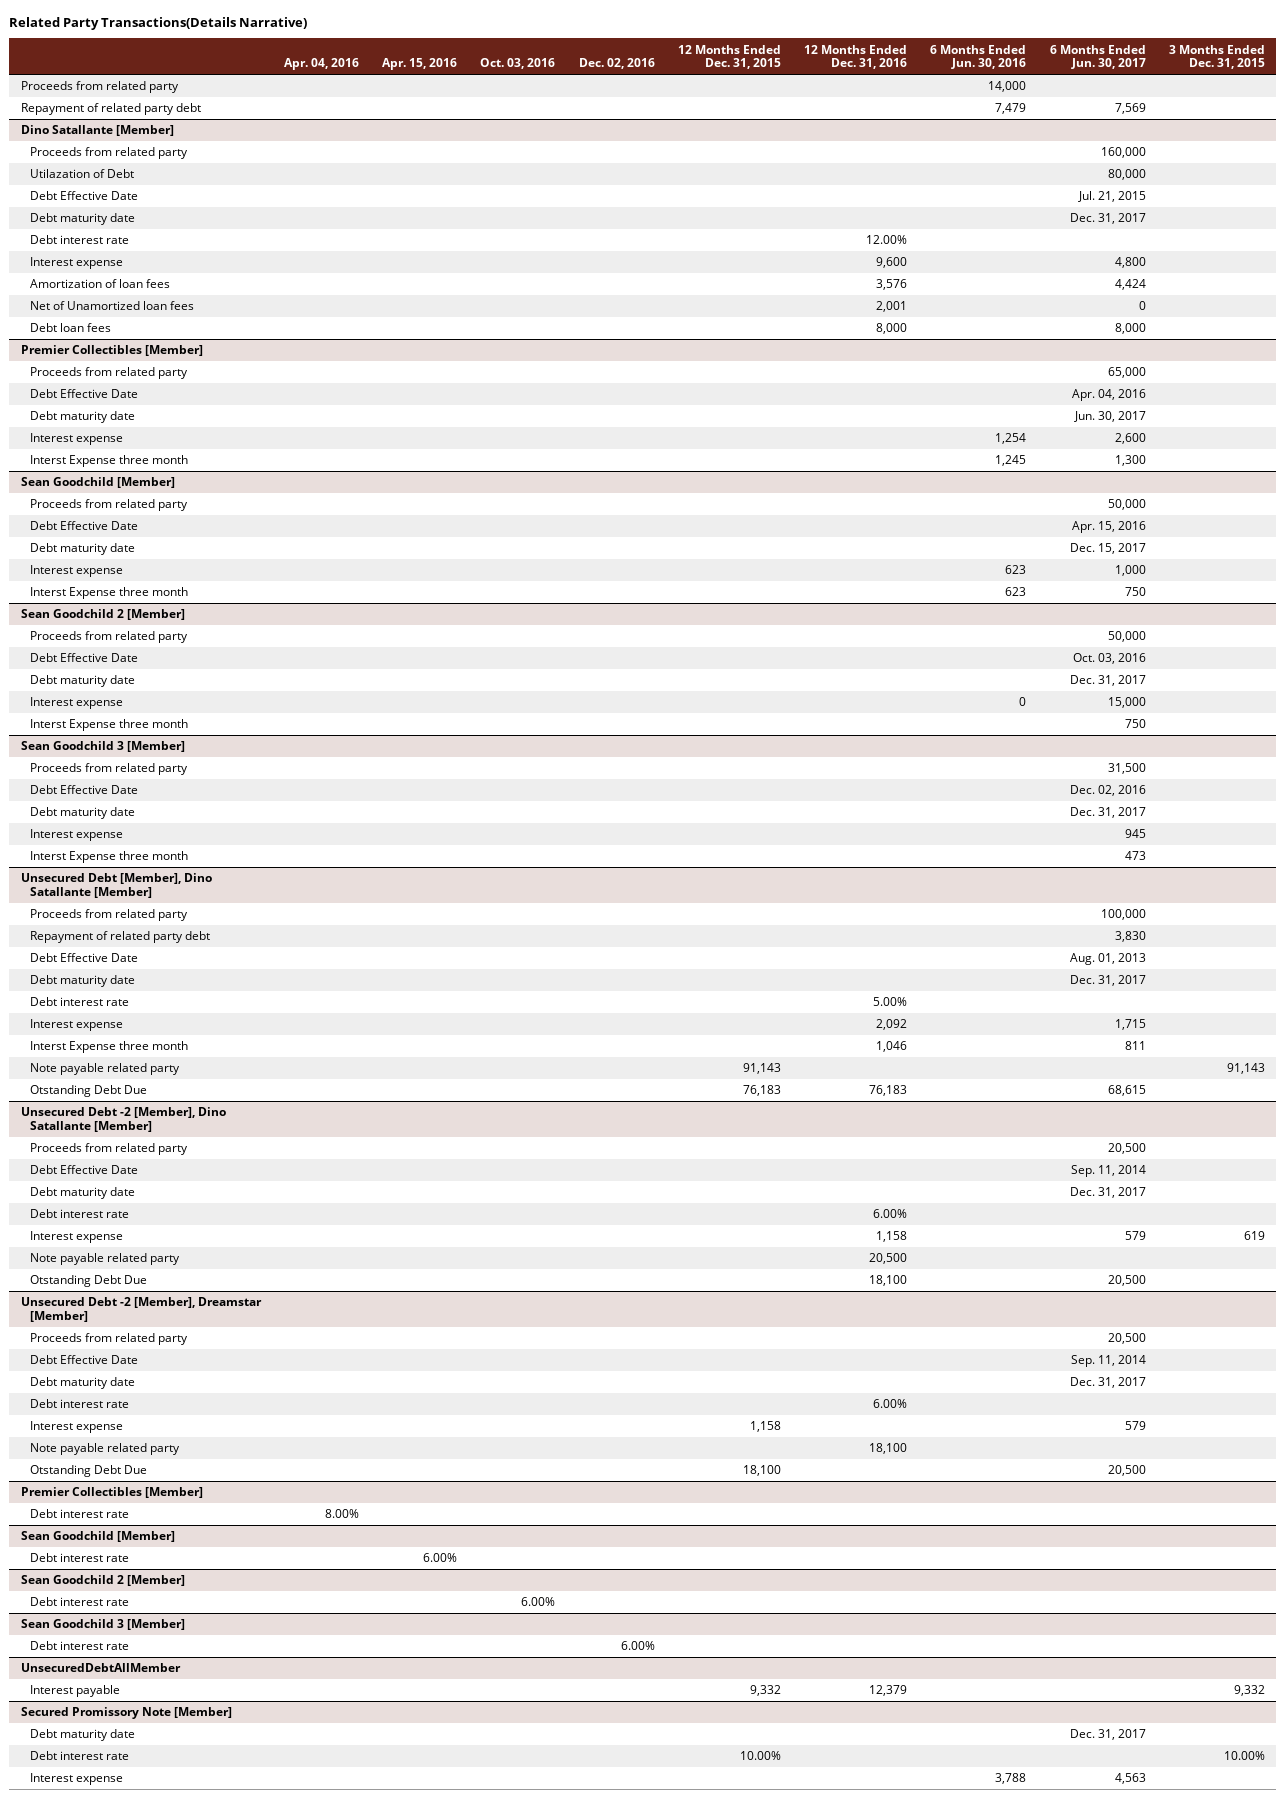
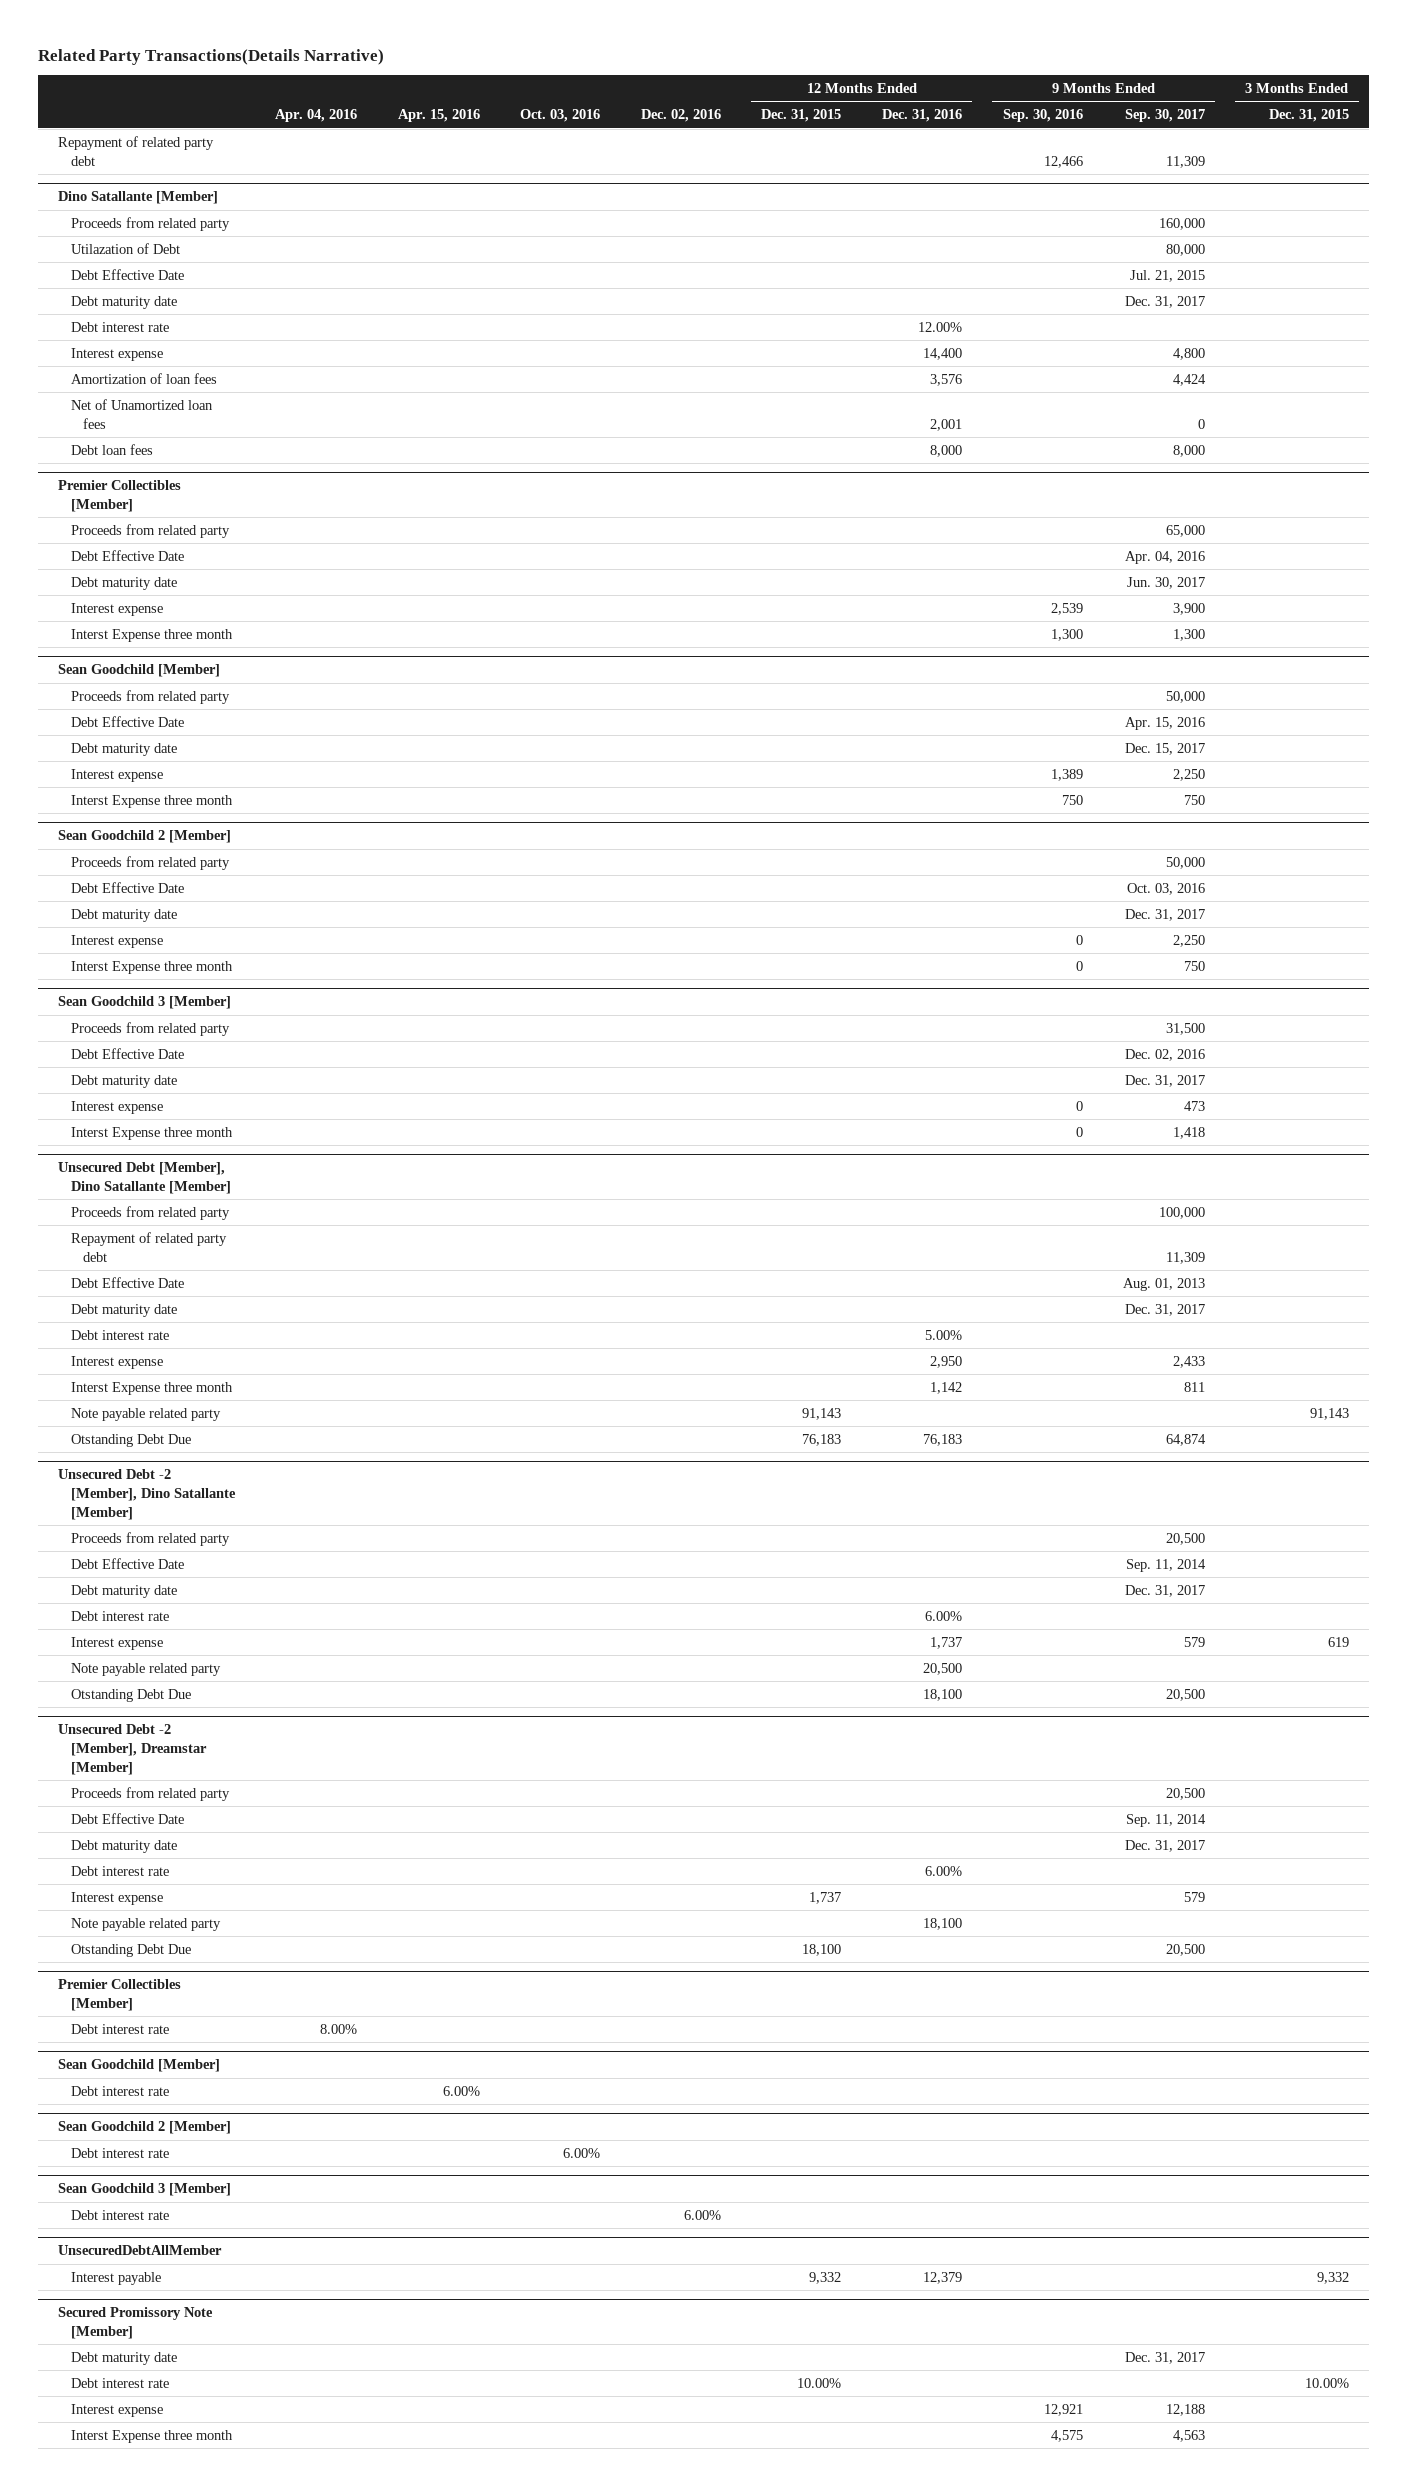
- | Apr. 04, 2016 | Apr. 15, 2016 | Oct. 03, 2016 | Dec. 02, 2016 | 12 Months Ended Dec. 31, 2015 | 12 Months Ended Dec. 31, 2016 | 6 Months Ended Jun. 30, 2016 | 6 Months Ended Jun. 30, 2017 | 3 Months Ended Dec. 31, 2015
+ | Apr. 04, 2016 | Apr. 15, 2016 | Oct. 03, 2016 | Dec. 02, 2016 | 12 Months Ended Dec. 31, 2015 | 12 Months Ended Dec. 31, 2016 | 9 Months Ended Sep. 30, 2016 | 9 Months Ended Sep. 30, 2017 | 3 Months Ended Dec. 31, 2015
- Proceeds from related party | | | | | | | 14,000 | |
@ Dino Satallante [Member]
- Interest expense | | | | | | 9,600 | | 4,800 |
+ Interest expense | | | | | | 14,400 | | 4,800 |
@ Unsecured Debt [Member], Dino Satallante [Member]
- Interest expense | | | | | | 2,092 | | 1,715 |
- Interst Expense three month | | | | | | 1,046 | | 811 |
+ Interest expense | | | | | | 2,950 | | 2,433 |
+ Interst Expense three month | | | | | | 1,142 | | 811 |
@ Unsecured Debt -2 [Member], Dino Satallante [Member]
- Interest expense | | | | | | 1,158 | | 579 | 619
+ Interest expense | | | | | | 1,737 | | 579 | 619
@ Unsecured Debt -2 [Member], Dreamstar [Member]
- Interest expense | | | | | 1,158 | | | 579 |
+ Interest expense | | | | | 1,737 | | | 579 |
@ Secured Promissory Note [Member]
+ Interst Expense three month | | | | | | | 4,575 | 4,563 |

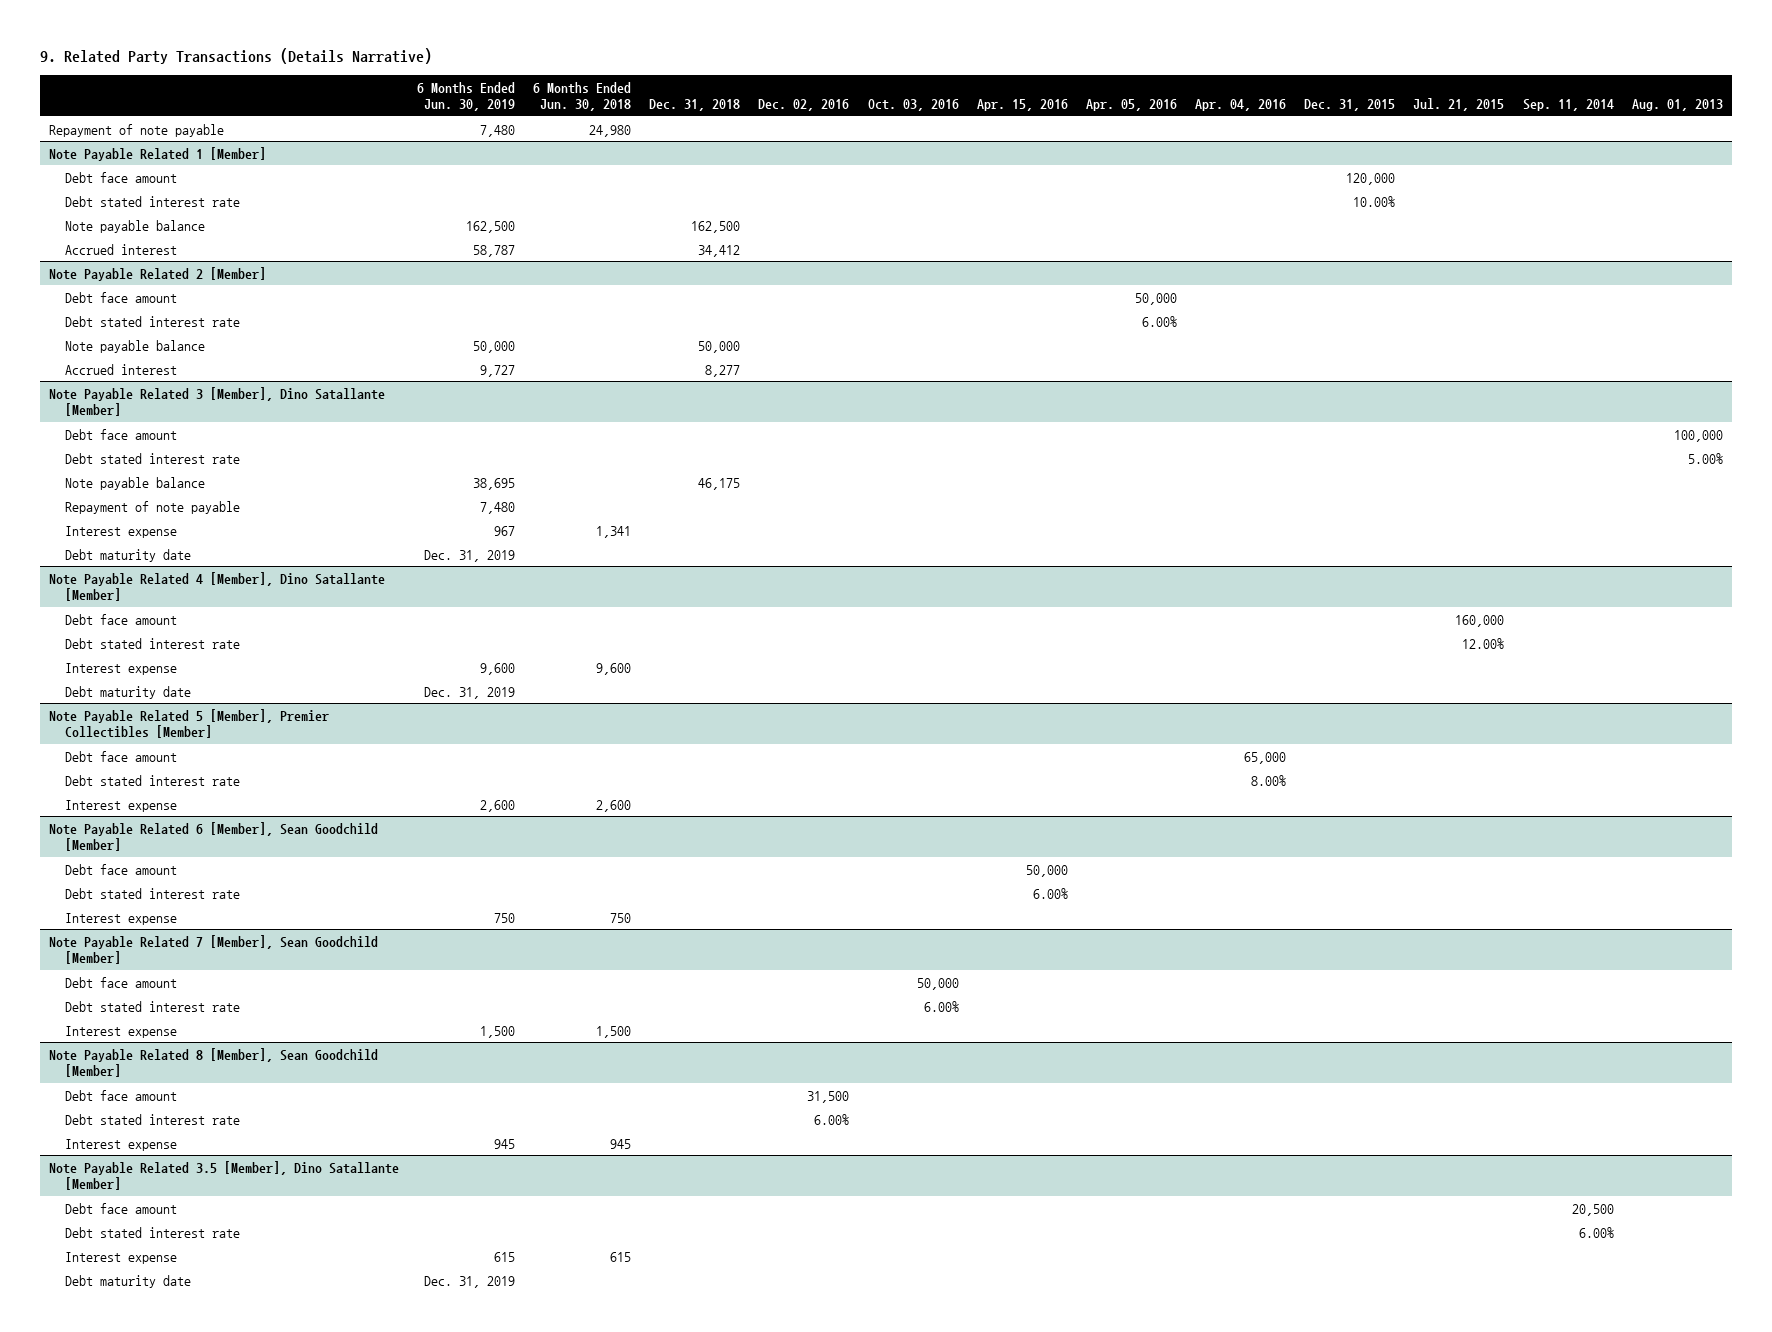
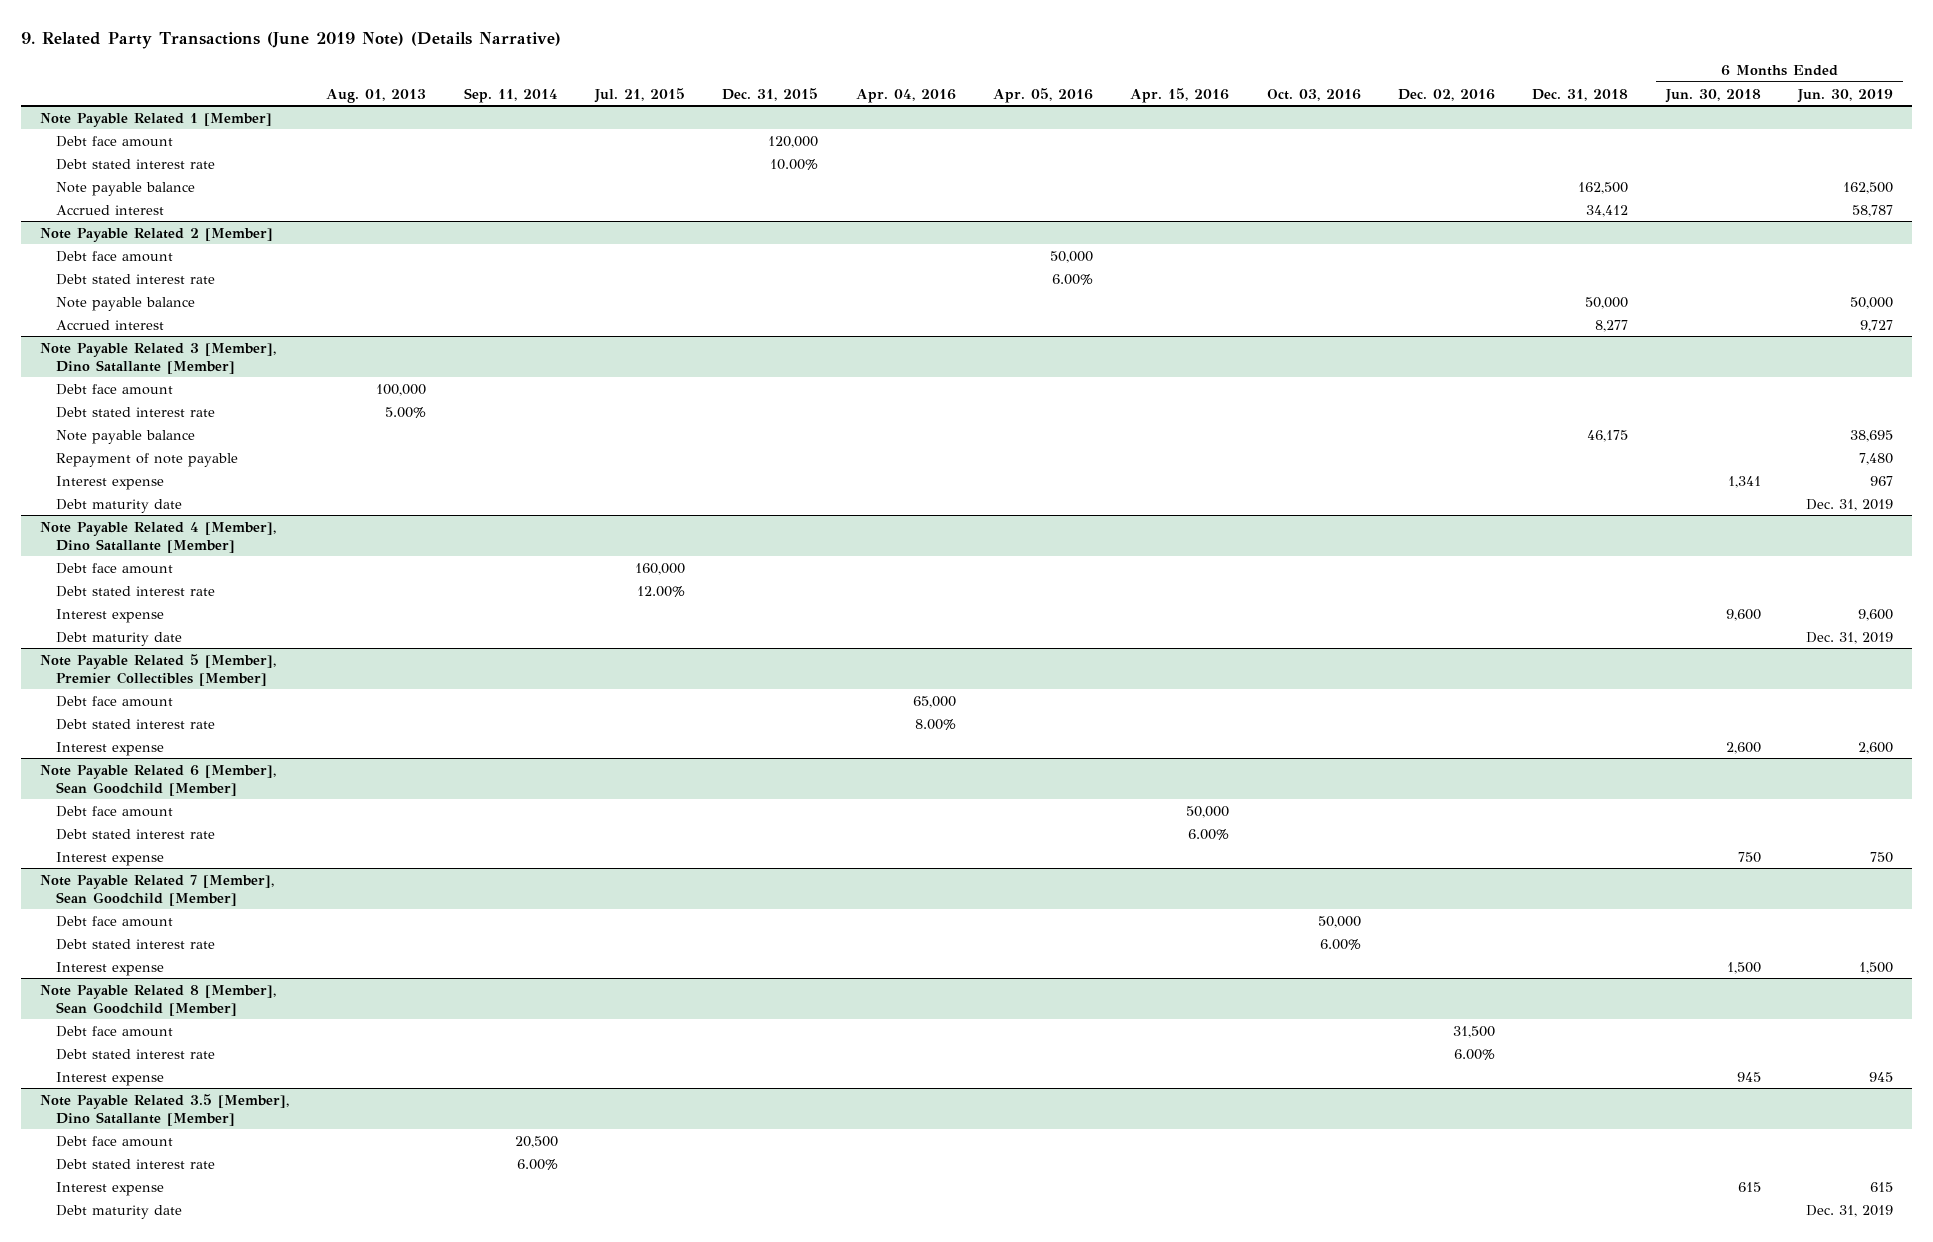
- 9. Related Party Transactions (Details Narrative)
+ 9. Related Party Transactions (June 2019 Note) (Details Narrative)
- | 6 Months Ended Jun. 30, 2019 | 6 Months Ended Jun. 30, 2018 | Dec. 31, 2018 | Dec. 02, 2016 | Oct. 03, 2016 | Apr. 15, 2016 | Apr. 05, 2016 | Apr. 04, 2016 | Dec. 31, 2015 | Jul. 21, 2015 | Sep. 11, 2014 | Aug. 01, 2013
+ | Aug. 01, 2013 | Sep. 11, 2014 | Jul. 21, 2015 | Dec. 31, 2015 | Apr. 04, 2016 | Apr. 05, 2016 | Apr. 15, 2016 | Oct. 03, 2016 | Dec. 02, 2016 | Dec. 31, 2018 | 6 Months Ended Jun. 30, 2018 | 6 Months Ended Jun. 30, 2019
- Repayment of note payable | 7,480 | 24,980 | | | | | | | | | |

